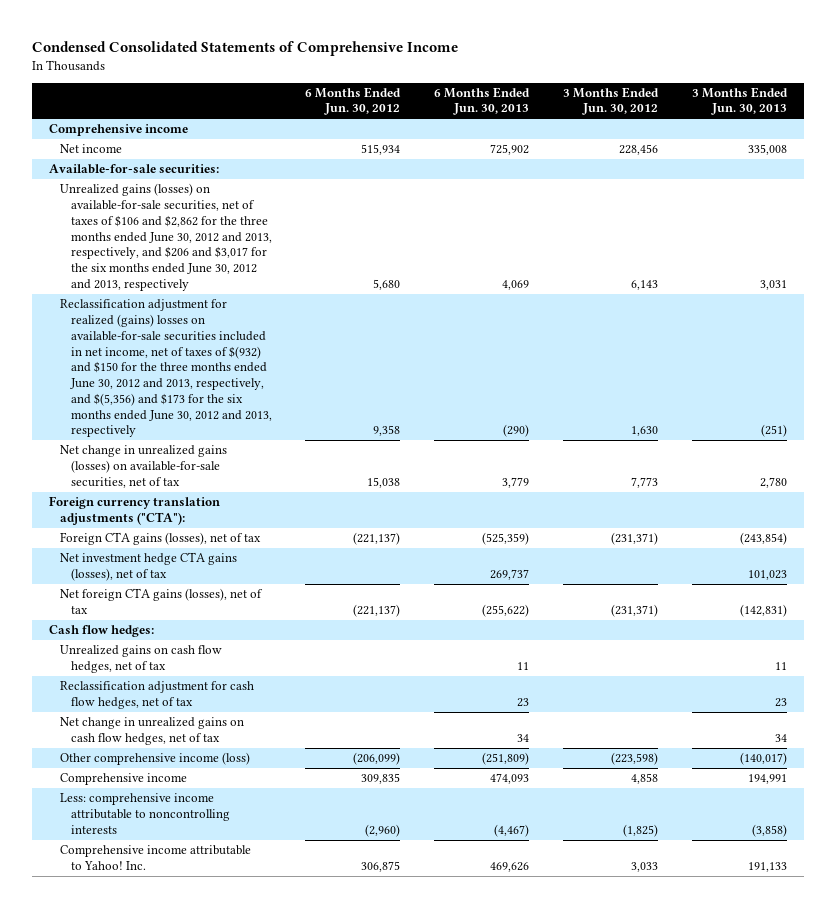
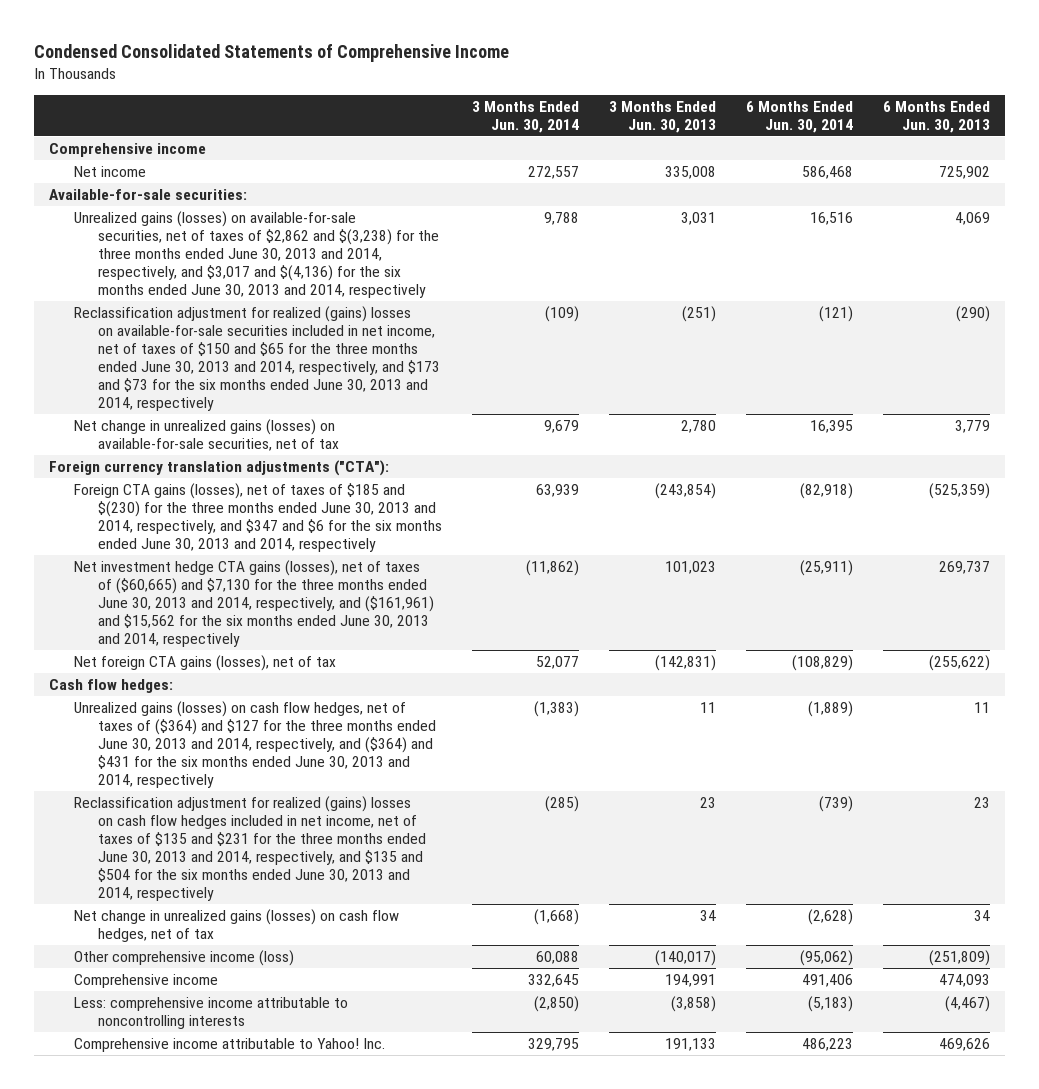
- | 6 Months Ended Jun. 30, 2012 | 6 Months Ended Jun. 30, 2013 | 3 Months Ended Jun. 30, 2012 | 3 Months Ended Jun. 30, 2013
+ | 3 Months Ended Jun. 30, 2014 | 3 Months Ended Jun. 30, 2013 | 6 Months Ended Jun. 30, 2014 | 6 Months Ended Jun. 30, 2013
- Unrealized gains (losses) on available-for-sale securities, net of taxes of $106 and $2,862 for the three months ended June 30, 2012 and 2013, respectively, and $206 and $3,017 for the six months ended June 30, 2012 and 2013, respectively | 5,680 | 4,069 | 6,143 | 3,031
- Reclassification adjustment for realized (gains) losses on available-for-sale securities included in net income, net of taxes of $(932) and $150 for the three months ended June 30, 2012 and 2013, respectively, and $(5,356) and $173 for the six months ended June 30, 2012 and 2013, respectively | 9,358 | (290) | 1,630 | (251)
+ Unrealized gains (losses) on available-for-sale securities, net of taxes of $2,862 and $(3,238) for the three months ended June 30, 2013 and 2014, respectively, and $3,017 and $(4,136) for the six months ended June 30, 2013 and 2014, respectively | 9,788 | 3,031 | 16,516 | 4,069
+ Reclassification adjustment for realized (gains) losses on available-for-sale securities included in net income, net of taxes of $150 and $65 for the three months ended June 30, 2013 and 2014, respectively, and $173 and $73 for the six months ended June 30, 2013 and 2014, respectively | (109) | (251) | (121) | (290)
- Foreign CTA gains (losses), net of tax | (221,137) | (525,359) | (231,371) | (243,854)
- Net investment hedge CTA gains (losses), net of tax | | 269,737 | | 101,023
+ Foreign CTA gains (losses), net of taxes of $185 and $(230) for the three months ended June 30, 2013 and 2014, respectively, and $347 and $6 for the six months ended June 30, 2013 and 2014, respectively | 63,939 | (243,854) | (82,918) | (525,359)
+ Net investment hedge CTA gains (losses), net of taxes of ($60,665) and $7,130 for the three months ended June 30, 2013 and 2014, respectively, and ($161,961) and $15,562 for the six months ended June 30, 2013 and 2014, respectively | (11,862) | 101,023 | (25,911) | 269,737
- Unrealized gains on cash flow hedges, net of tax | | 11 | | 11
- Reclassification adjustment for cash flow hedges, net of tax | | 23 | | 23
- Net change in unrealized gains on cash flow hedges, net of tax | | 34 | | 34
+ Unrealized gains (losses) on cash flow hedges, net of taxes of ($364) and $127 for the three months ended June 30, 2013 and 2014, respectively, and ($364) and $431 for the six months ended June 30, 2013 and 2014, respectively | (1,383) | 11 | (1,889) | 11
+ Reclassification adjustment for realized (gains) losses on cash flow hedges included in net income, net of taxes of $135 and $231 for the three months ended June 30, 2013 and 2014, respectively, and $135 and $504 for the six months ended June 30, 2013 and 2014, respectively | (285) | 23 | (739) | 23
+ Net change in unrealized gains (losses) on cash flow hedges, net of tax | (1,668) | 34 | (2,628) | 34

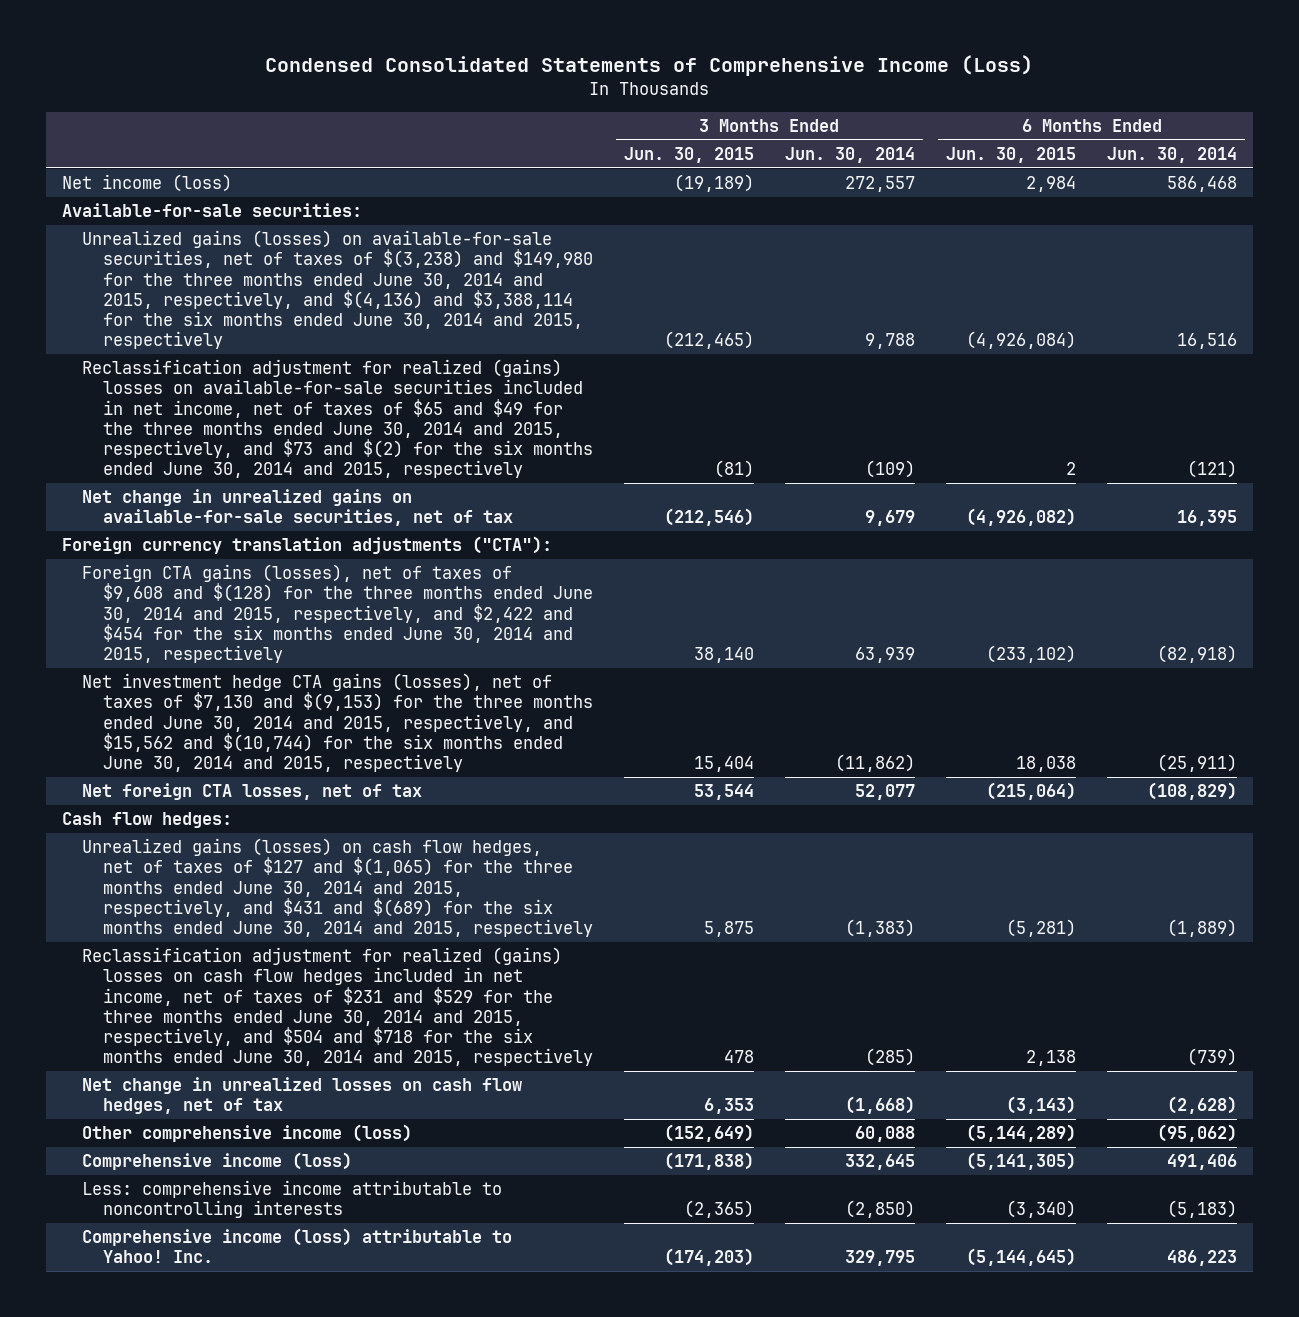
- Condensed Consolidated Statements of Comprehensive Income
+ Condensed Consolidated Statements of Comprehensive Income (Loss)
- | 3 Months Ended Jun. 30, 2014 | 3 Months Ended Jun. 30, 2013 | 6 Months Ended Jun. 30, 2014 | 6 Months Ended Jun. 30, 2013
+ | 3 Months Ended Jun. 30, 2015 | 3 Months Ended Jun. 30, 2014 | 6 Months Ended Jun. 30, 2015 | 6 Months Ended Jun. 30, 2014
- Comprehensive income
- Net income | 272,557 | 335,008 | 586,468 | 725,902
+ Net income (loss) | (19,189) | 272,557 | 2,984 | 586,468
- Unrealized gains (losses) on available-for-sale securities, net of taxes of $2,862 and $(3,238) for the three months ended June 30, 2013 and 2014, respectively, and $3,017 and $(4,136) for the six months ended June 30, 2013 and 2014, respectively | 9,788 | 3,031 | 16,516 | 4,069
- Reclassification adjustment for realized (gains) losses on available-for-sale securities included in net income, net of taxes of $150 and $65 for the three months ended June 30, 2013 and 2014, respectively, and $173 and $73 for the six months ended June 30, 2013 and 2014, respectively | (109) | (251) | (121) | (290)
- Net change in unrealized gains (losses) on available-for-sale securities, net of tax | 9,679 | 2,780 | 16,395 | 3,779
+ Unrealized gains (losses) on available-for-sale securities, net of taxes of $(3,238) and $149,980 for the three months ended June 30, 2014 and 2015, respectively, and $(4,136) and $3,388,114 for the six months ended June 30, 2014 and 2015, respectively | (212,465) | 9,788 | (4,926,084) | 16,516
+ Reclassification adjustment for realized (gains) losses on available-for-sale securities included in net income, net of taxes of $65 and $49 for the three months ended June 30, 2014 and 2015, respectively, and $73 and $(2) for the six months ended June 30, 2014 and 2015, respectively | (81) | (109) | 2 | (121)
+ Net change in unrealized gains on available-for-sale securities, net of tax | (212,546) | 9,679 | (4,926,082) | 16,395
- Foreign CTA gains (losses), net of taxes of $185 and $(230) for the three months ended June 30, 2013 and 2014, respectively, and $347 and $6 for the six months ended June 30, 2013 and 2014, respectively | 63,939 | (243,854) | (82,918) | (525,359)
- Net investment hedge CTA gains (losses), net of taxes of ($60,665) and $7,130 for the three months ended June 30, 2013 and 2014, respectively, and ($161,961) and $15,562 for the six months ended June 30, 2013 and 2014, respectively | (11,862) | 101,023 | (25,911) | 269,737
- Net foreign CTA gains (losses), net of tax | 52,077 | (142,831) | (108,829) | (255,622)
+ Foreign CTA gains (losses), net of taxes of $9,608 and $(128) for the three months ended June 30, 2014 and 2015, respectively, and $2,422 and $454 for the six months ended June 30, 2014 and 2015, respectively | 38,140 | 63,939 | (233,102) | (82,918)
+ Net investment hedge CTA gains (losses), net of taxes of $7,130 and $(9,153) for the three months ended June 30, 2014 and 2015, respectively, and $15,562 and $(10,744) for the six months ended June 30, 2014 and 2015, respectively | 15,404 | (11,862) | 18,038 | (25,911)
+ Net foreign CTA losses, net of tax | 53,544 | 52,077 | (215,064) | (108,829)
- Unrealized gains (losses) on cash flow hedges, net of taxes of ($364) and $127 for the three months ended June 30, 2013 and 2014, respectively, and ($364) and $431 for the six months ended June 30, 2013 and 2014, respectively | (1,383) | 11 | (1,889) | 11
- Reclassification adjustment for realized (gains) losses on cash flow hedges included in net income, net of taxes of $135 and $231 for the three months ended June 30, 2013 and 2014, respectively, and $135 and $504 for the six months ended June 30, 2013 and 2014, respectively | (285) | 23 | (739) | 23
- Net change in unrealized gains (losses) on cash flow hedges, net of tax | (1,668) | 34 | (2,628) | 34
+ Unrealized gains (losses) on cash flow hedges, net of taxes of $127 and $(1,065) for the three months ended June 30, 2014 and 2015, respectively, and $431 and $(689) for the six months ended June 30, 2014 and 2015, respectively | 5,875 | (1,383) | (5,281) | (1,889)
+ Reclassification adjustment for realized (gains) losses on cash flow hedges included in net income, net of taxes of $231 and $529 for the three months ended June 30, 2014 and 2015, respectively, and $504 and $718 for the six months ended June 30, 2014 and 2015, respectively | 478 | (285) | 2,138 | (739)
+ Net change in unrealized losses on cash flow hedges, net of tax | 6,353 | (1,668) | (3,143) | (2,628)
- Comprehensive income | 332,645 | 194,991 | 491,406 | 474,093
+ Comprehensive income (loss) | (171,838) | 332,645 | (5,141,305) | 491,406
- Comprehensive income attributable to Yahoo! Inc. | 329,795 | 191,133 | 486,223 | 469,626
+ Comprehensive income (loss) attributable to Yahoo! Inc. | (174,203) | 329,795 | (5,144,645) | 486,223

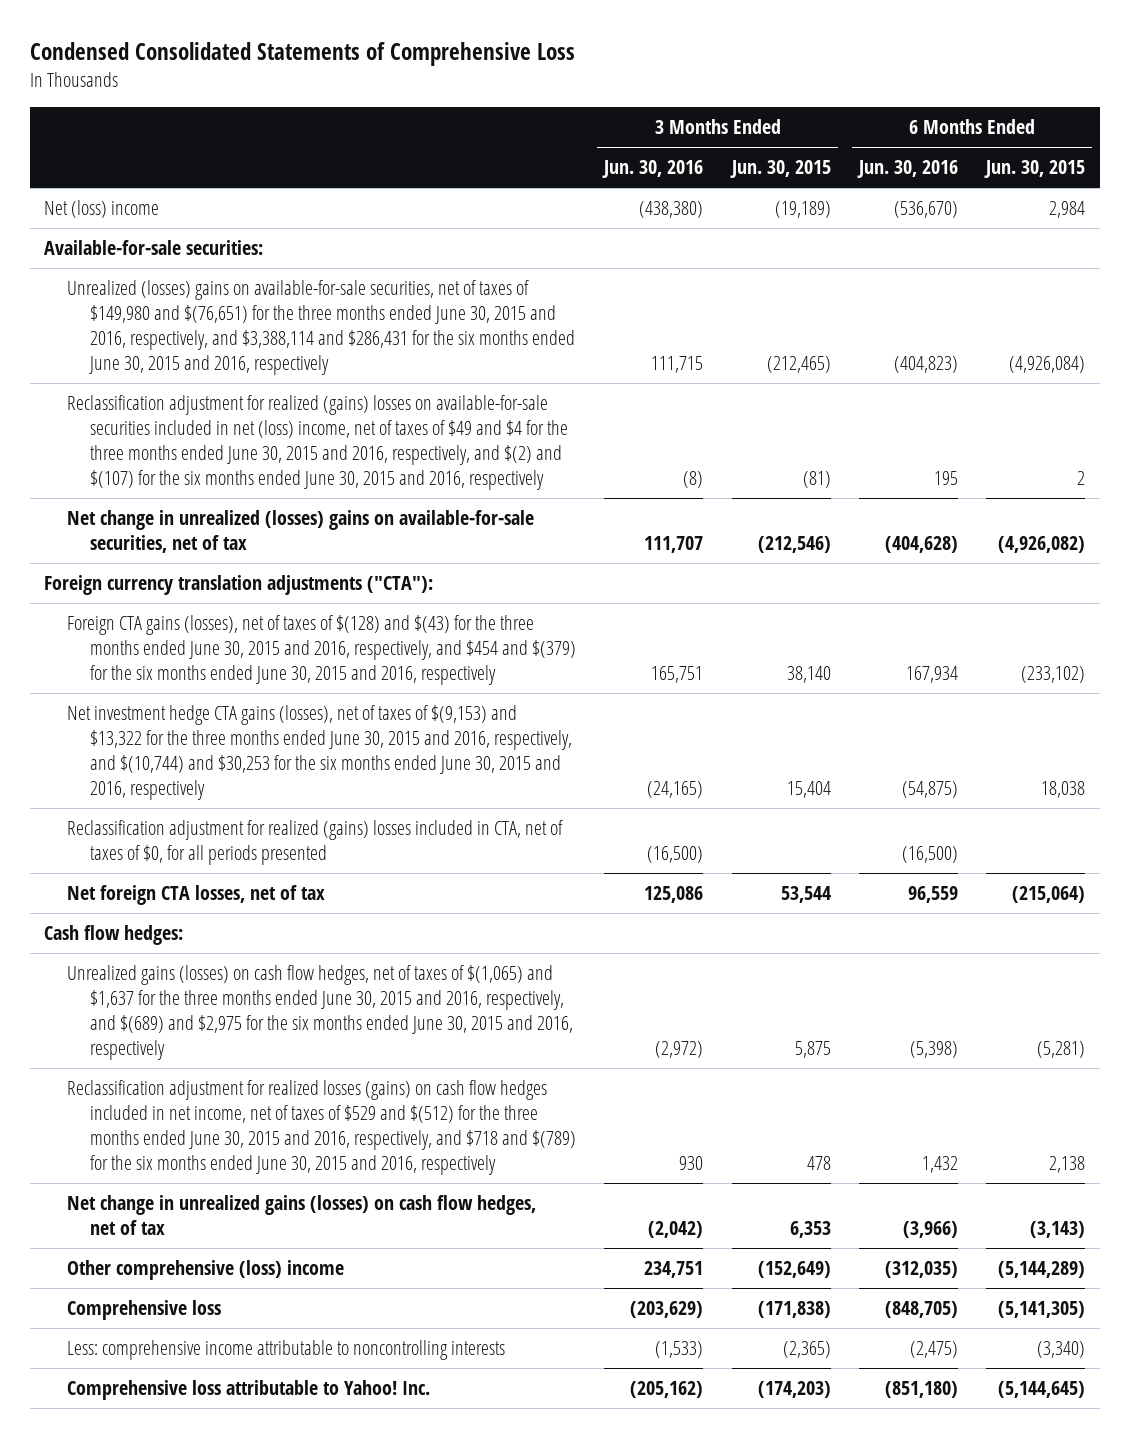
- Condensed Consolidated Statements of Comprehensive Income (Loss)
+ Condensed Consolidated Statements of Comprehensive Loss
- | 3 Months Ended Jun. 30, 2015 | 3 Months Ended Jun. 30, 2014 | 6 Months Ended Jun. 30, 2015 | 6 Months Ended Jun. 30, 2014
+ | 3 Months Ended Jun. 30, 2016 | 3 Months Ended Jun. 30, 2015 | 6 Months Ended Jun. 30, 2016 | 6 Months Ended Jun. 30, 2015
- Net income (loss) | (19,189) | 272,557 | 2,984 | 586,468
+ Net (loss) income | (438,380) | (19,189) | (536,670) | 2,984
- Unrealized gains (losses) on available-for-sale securities, net of taxes of $(3,238) and $149,980 for the three months ended June 30, 2014 and 2015, respectively, and $(4,136) and $3,388,114 for the six months ended June 30, 2014 and 2015, respectively | (212,465) | 9,788 | (4,926,084) | 16,516
- Reclassification adjustment for realized (gains) losses on available-for-sale securities included in net income, net of taxes of $65 and $49 for the three months ended June 30, 2014 and 2015, respectively, and $73 and $(2) for the six months ended June 30, 2014 and 2015, respectively | (81) | (109) | 2 | (121)
- Net change in unrealized gains on available-for-sale securities, net of tax | (212,546) | 9,679 | (4,926,082) | 16,395
+ Unrealized (losses) gains on available-for-sale securities, net of taxes of $149,980 and $(76,651) for the three months ended June 30, 2015 and 2016, respectively, and $3,388,114 and $286,431 for the six months ended June 30, 2015 and 2016, respectively | 111,715 | (212,465) | (404,823) | (4,926,084)
+ Reclassification adjustment for realized (gains) losses on available-for-sale securities included in net (loss) income, net of taxes of $49 and $4 for the three months ended June 30, 2015 and 2016, respectively, and $(2) and $(107) for the six months ended June 30, 2015 and 2016, respectively | (8) | (81) | 195 | 2
+ Net change in unrealized (losses) gains on available-for-sale securities, net of tax | 111,707 | (212,546) | (404,628) | (4,926,082)
- Foreign CTA gains (losses), net of taxes of $9,608 and $(128) for the three months ended June 30, 2014 and 2015, respectively, and $2,422 and $454 for the six months ended June 30, 2014 and 2015, respectively | 38,140 | 63,939 | (233,102) | (82,918)
- Net investment hedge CTA gains (losses), net of taxes of $7,130 and $(9,153) for the three months ended June 30, 2014 and 2015, respectively, and $15,562 and $(10,744) for the six months ended June 30, 2014 and 2015, respectively | 15,404 | (11,862) | 18,038 | (25,911)
+ Foreign CTA gains (losses), net of taxes of $(128) and $(43) for the three months ended June 30, 2015 and 2016, respectively, and $454 and $(379) for the six months ended June 30, 2015 and 2016, respectively | 165,751 | 38,140 | 167,934 | (233,102)
+ Net investment hedge CTA gains (losses), net of taxes of $(9,153) and $13,322 for the three months ended June 30, 2015 and 2016, respectively, and $(10,744) and $30,253 for the six months ended June 30, 2015 and 2016, respectively | (24,165) | 15,404 | (54,875) | 18,038
+ Reclassification adjustment for realized (gains) losses included in CTA, net of taxes of $0, for all periods presented | (16,500) | | (16,500) |
- Unrealized gains (losses) on cash flow hedges, net of taxes of $127 and $(1,065) for the three months ended June 30, 2014 and 2015, respectively, and $431 and $(689) for the six months ended June 30, 2014 and 2015, respectively | 5,875 | (1,383) | (5,281) | (1,889)
- Reclassification adjustment for realized (gains) losses on cash flow hedges included in net income, net of taxes of $231 and $529 for the three months ended June 30, 2014 and 2015, respectively, and $504 and $718 for the six months ended June 30, 2014 and 2015, respectively | 478 | (285) | 2,138 | (739)
- Net change in unrealized losses on cash flow hedges, net of tax | 6,353 | (1,668) | (3,143) | (2,628)
- Other comprehensive income (loss) | (152,649) | 60,088 | (5,144,289) | (95,062)
- Comprehensive income (loss) | (171,838) | 332,645 | (5,141,305) | 491,406
+ Unrealized gains (losses) on cash flow hedges, net of taxes of $(1,065) and $1,637 for the three months ended June 30, 2015 and 2016, respectively, and $(689) and $2,975 for the six months ended June 30, 2015 and 2016, respectively | (2,972) | 5,875 | (5,398) | (5,281)
+ Reclassification adjustment for realized losses (gains) on cash flow hedges included in net income, net of taxes of $529 and $(512) for the three months ended June 30, 2015 and 2016, respectively, and $718 and $(789) for the six months ended June 30, 2015 and 2016, respectively | 930 | 478 | 1,432 | 2,138
+ Net change in unrealized gains (losses) on cash flow hedges, net of tax | (2,042) | 6,353 | (3,966) | (3,143)
+ Other comprehensive (loss) income | 234,751 | (152,649) | (312,035) | (5,144,289)
+ Comprehensive loss | (203,629) | (171,838) | (848,705) | (5,141,305)
- Comprehensive income (loss) attributable to Yahoo! Inc. | (174,203) | 329,795 | (5,144,645) | 486,223
+ Comprehensive loss attributable to Yahoo! Inc. | (205,162) | (174,203) | (851,180) | (5,144,645)

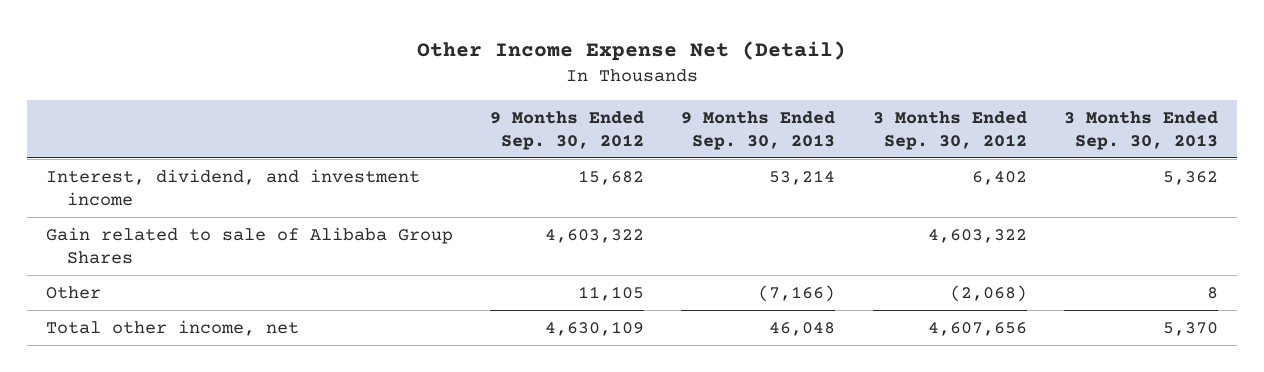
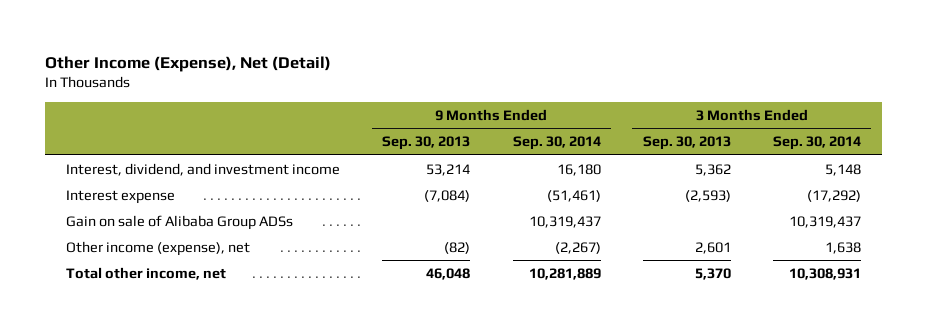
- Other Income Expense Net (Detail)
+ Other Income (Expense), Net (Detail)
- | 9 Months Ended Sep. 30, 2012 | 9 Months Ended Sep. 30, 2013 | 3 Months Ended Sep. 30, 2012 | 3 Months Ended Sep. 30, 2013
+ | 9 Months Ended Sep. 30, 2013 | 9 Months Ended Sep. 30, 2014 | 3 Months Ended Sep. 30, 2013 | 3 Months Ended Sep. 30, 2014
- Gain related to sale of Alibaba Group Shares | 4,603,322 | | 4,603,322 |
- Other | 11,105 | (7,166) | (2,068) | 8
+ Interest expense | (7,084) | (51,461) | (2,593) | (17,292)
+ Gain on sale of Alibaba Group ADSs | | 10,319,437 | | 10,319,437
+ Other income (expense), net | (82) | (2,267) | 2,601 | 1,638

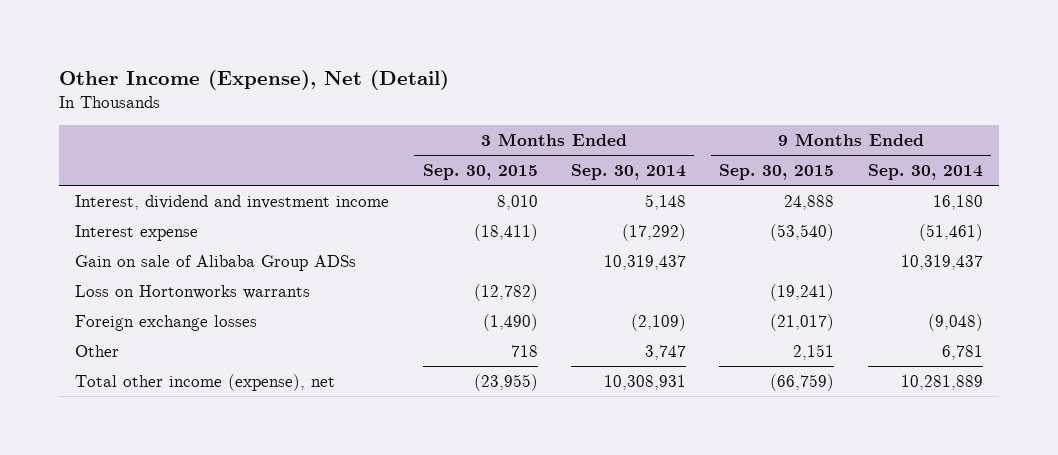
- | 9 Months Ended Sep. 30, 2013 | 9 Months Ended Sep. 30, 2014 | 3 Months Ended Sep. 30, 2013 | 3 Months Ended Sep. 30, 2014
+ | 3 Months Ended Sep. 30, 2015 | 3 Months Ended Sep. 30, 2014 | 9 Months Ended Sep. 30, 2015 | 9 Months Ended Sep. 30, 2014
- Interest, dividend, and investment income | 53,214 | 16,180 | 5,362 | 5,148
+ Interest, dividend and investment income | 8,010 | 5,148 | 24,888 | 16,180
- Other income (expense), net | (82) | (2,267) | 2,601 | 1,638
- Total other income, net | 46,048 | 10,281,889 | 5,370 | 10,308,931
+ Loss on Hortonworks warrants | (12,782) | | (19,241) |
+ Foreign exchange losses | (1,490) | (2,109) | (21,017) | (9,048)
+ Other | 718 | 3,747 | 2,151 | 6,781
+ Total other income (expense), net | (23,955) | 10,308,931 | (66,759) | 10,281,889

